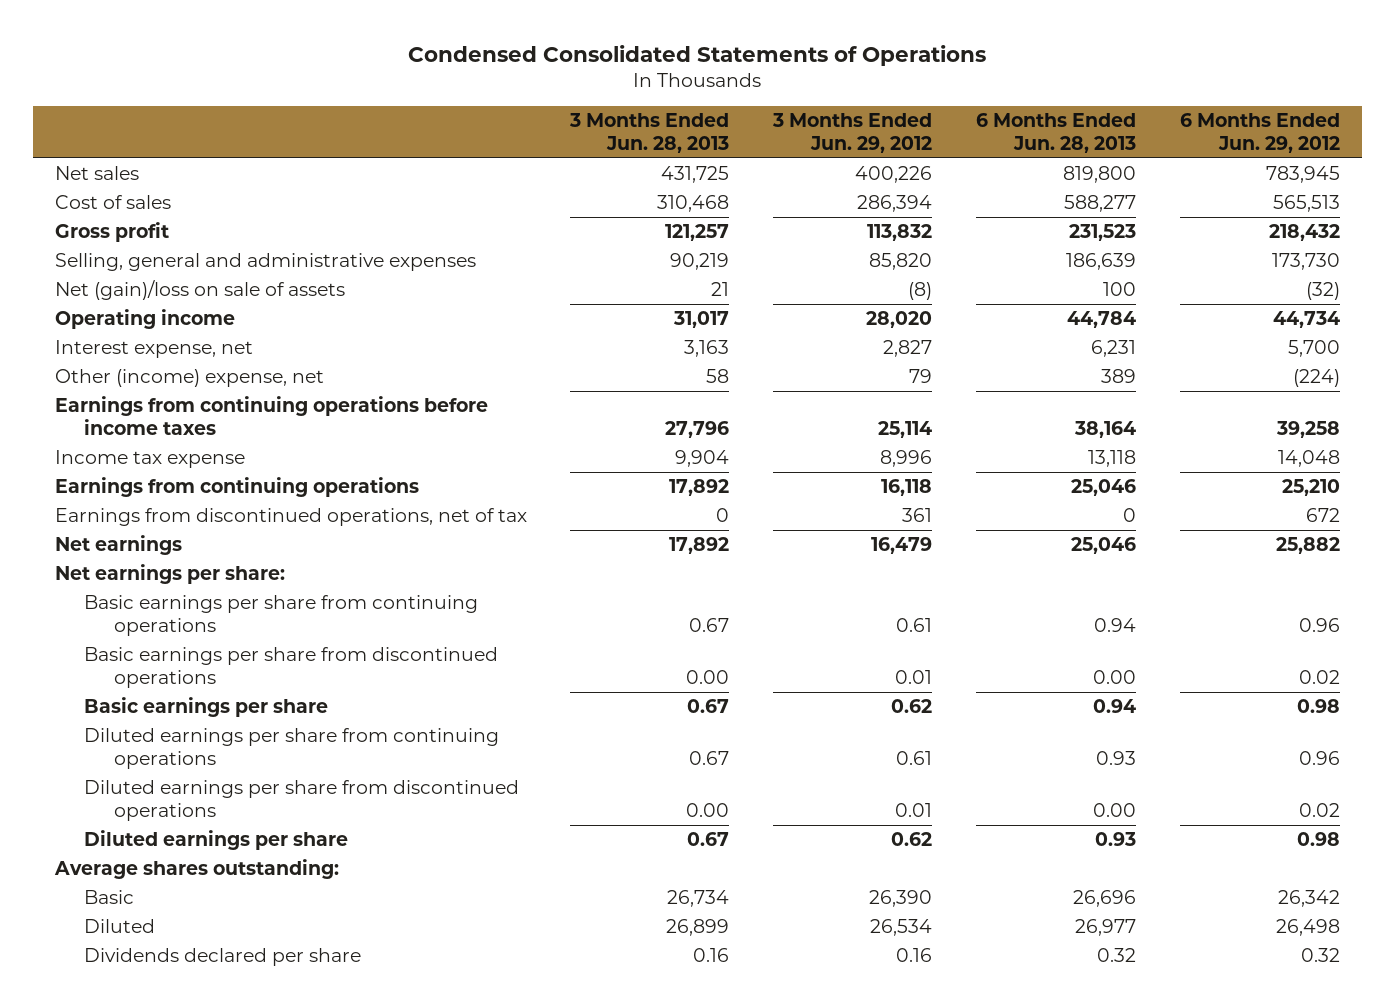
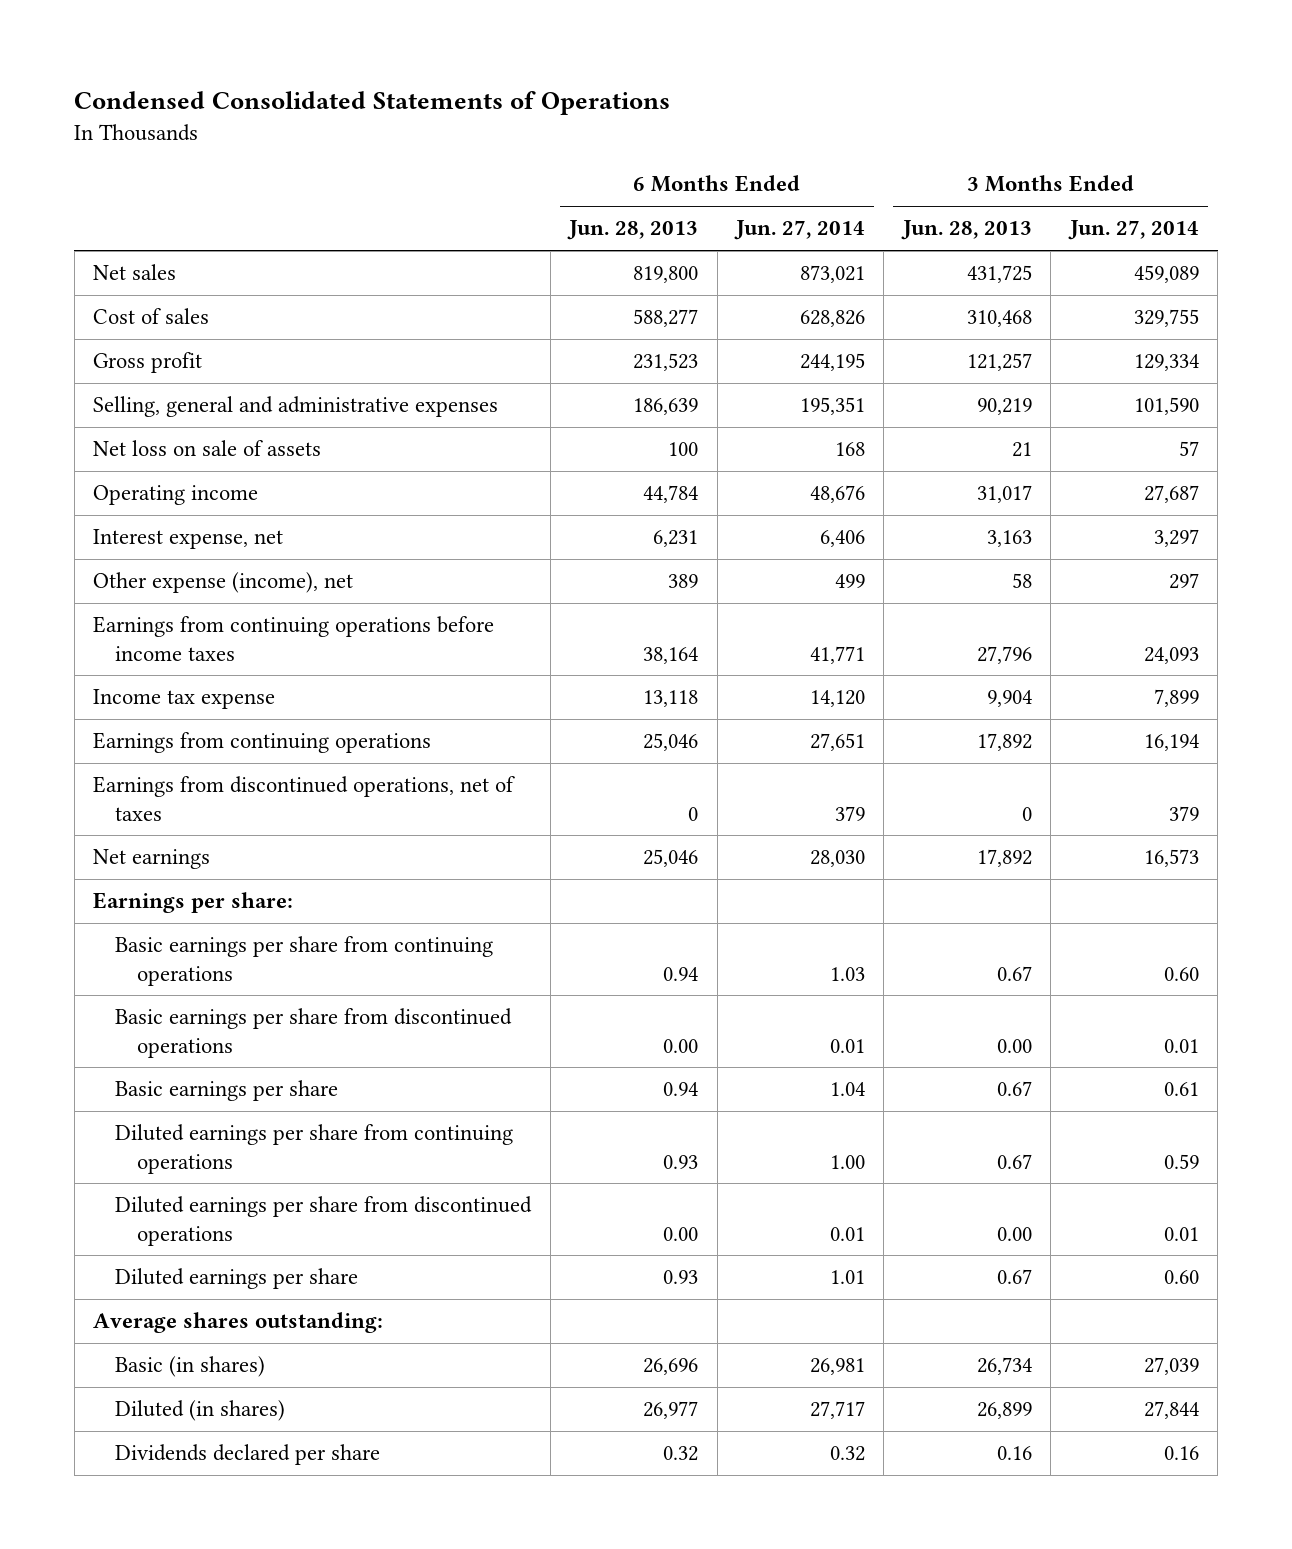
- | 3 Months Ended Jun. 28, 2013 | 3 Months Ended Jun. 29, 2012 | 6 Months Ended Jun. 28, 2013 | 6 Months Ended Jun. 29, 2012
+ | 6 Months Ended Jun. 28, 2013 | 6 Months Ended Jun. 27, 2014 | 3 Months Ended Jun. 28, 2013 | 3 Months Ended Jun. 27, 2014
- Net (gain)/loss on sale of assets | 21 | (8) | 100 | (32)
+ Net loss on sale of assets | 100 | 168 | 21 | 57
- Other (income) expense, net | 58 | 79 | 389 | (224)
+ Other expense (income), net | 389 | 499 | 58 | 297
- Earnings from discontinued operations, net of tax | 0 | 361 | 0 | 672
+ Earnings from discontinued operations, net of taxes | 0 | 379 | 0 | 379
- Net earnings per share:
+ Earnings per share:
- Basic | 26,734 | 26,390 | 26,696 | 26,342
- Diluted | 26,899 | 26,534 | 26,977 | 26,498
+ Basic (in shares) | 26,696 | 26,981 | 26,734 | 27,039
+ Diluted (in shares) | 26,977 | 27,717 | 26,899 | 27,844

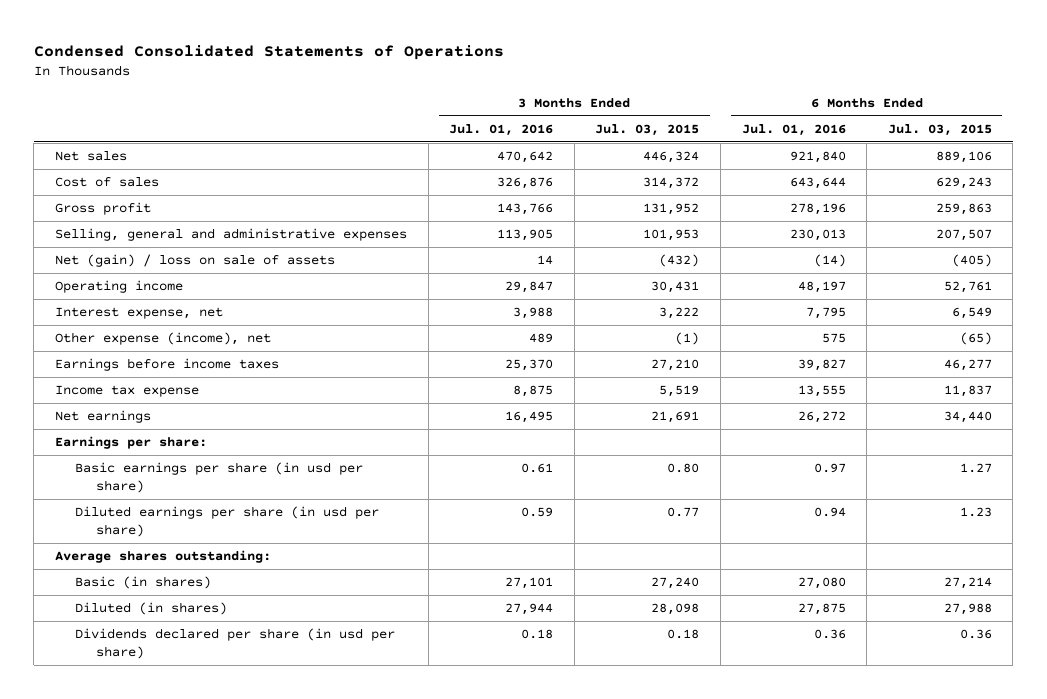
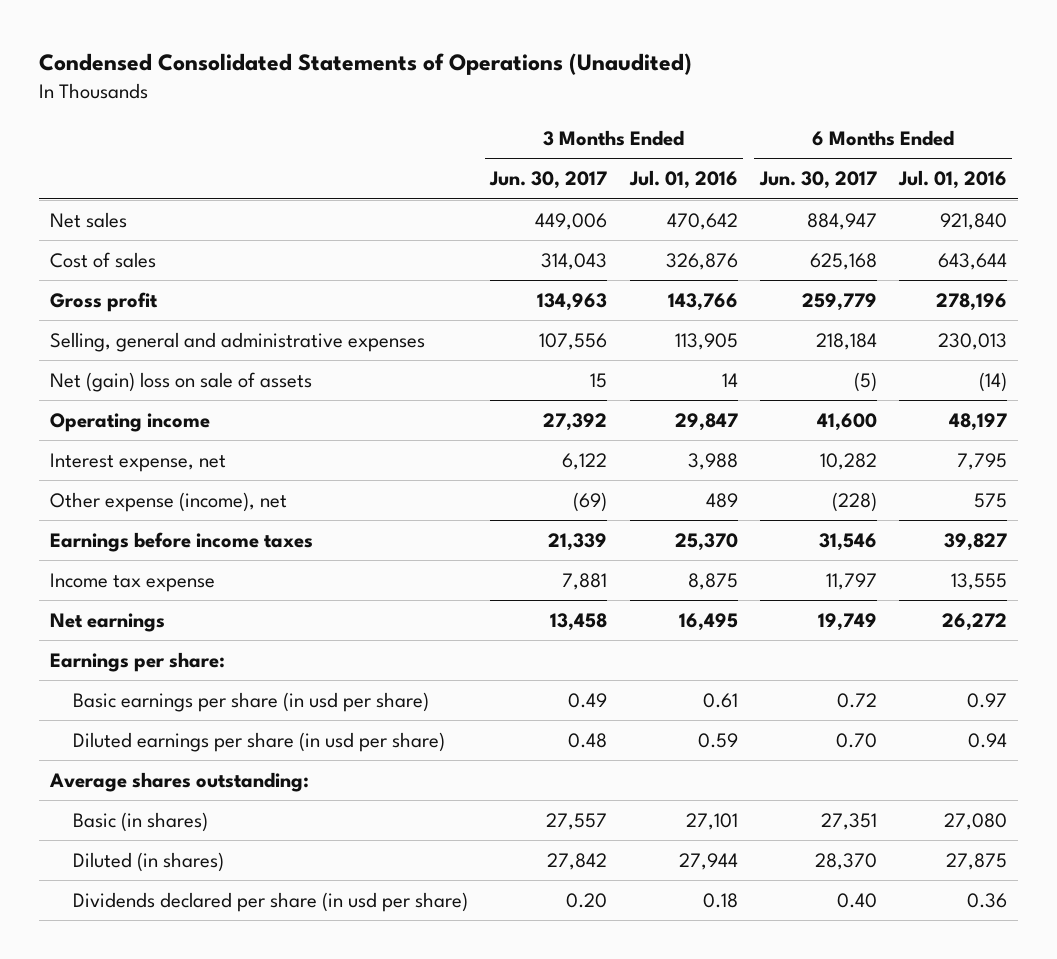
- Condensed Consolidated Statements of Operations
+ Condensed Consolidated Statements of Operations (Unaudited)
- | 3 Months Ended Jul. 01, 2016 | 3 Months Ended Jul. 03, 2015 | 6 Months Ended Jul. 01, 2016 | 6 Months Ended Jul. 03, 2015
+ | 3 Months Ended Jun. 30, 2017 | 3 Months Ended Jul. 01, 2016 | 6 Months Ended Jun. 30, 2017 | 6 Months Ended Jul. 01, 2016
- Net (gain) / loss on sale of assets | 14 | (432) | (14) | (405)
+ Net (gain) loss on sale of assets | 15 | 14 | (5) | (14)

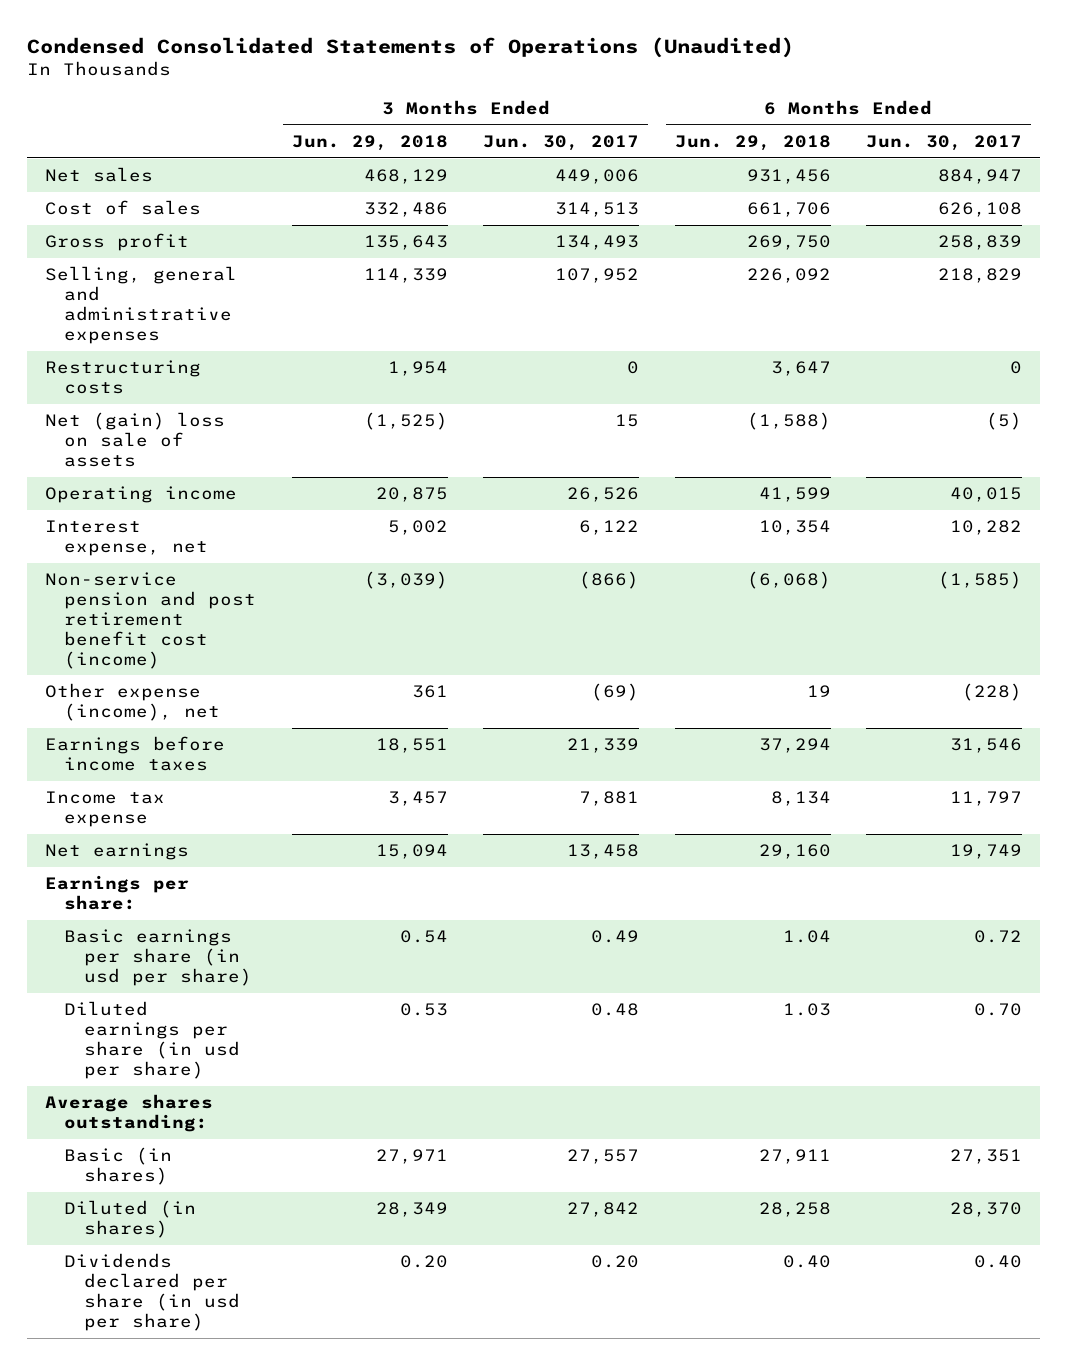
- | 3 Months Ended Jun. 30, 2017 | 3 Months Ended Jul. 01, 2016 | 6 Months Ended Jun. 30, 2017 | 6 Months Ended Jul. 01, 2016
+ | 3 Months Ended Jun. 29, 2018 | 3 Months Ended Jun. 30, 2017 | 6 Months Ended Jun. 29, 2018 | 6 Months Ended Jun. 30, 2017
- Cost of sales | 314,043 | 326,876 | 625,168 | 643,644
- Gross profit | 134,963 | 143,766 | 259,779 | 278,196
- Selling, general and administrative expenses | 107,556 | 113,905 | 218,184 | 230,013
+ Cost of sales | 332,486 | 314,513 | 661,706 | 626,108
+ Gross profit | 135,643 | 134,493 | 269,750 | 258,839
+ Selling, general and administrative expenses | 114,339 | 107,952 | 226,092 | 218,829
+ Restructuring costs | 1,954 | 0 | 3,647 | 0
- Operating income | 27,392 | 29,847 | 41,600 | 48,197
+ Operating income | 20,875 | 26,526 | 41,599 | 40,015
+ Non-service pension and post retirement benefit cost (income) | (3,039) | (866) | (6,068) | (1,585)

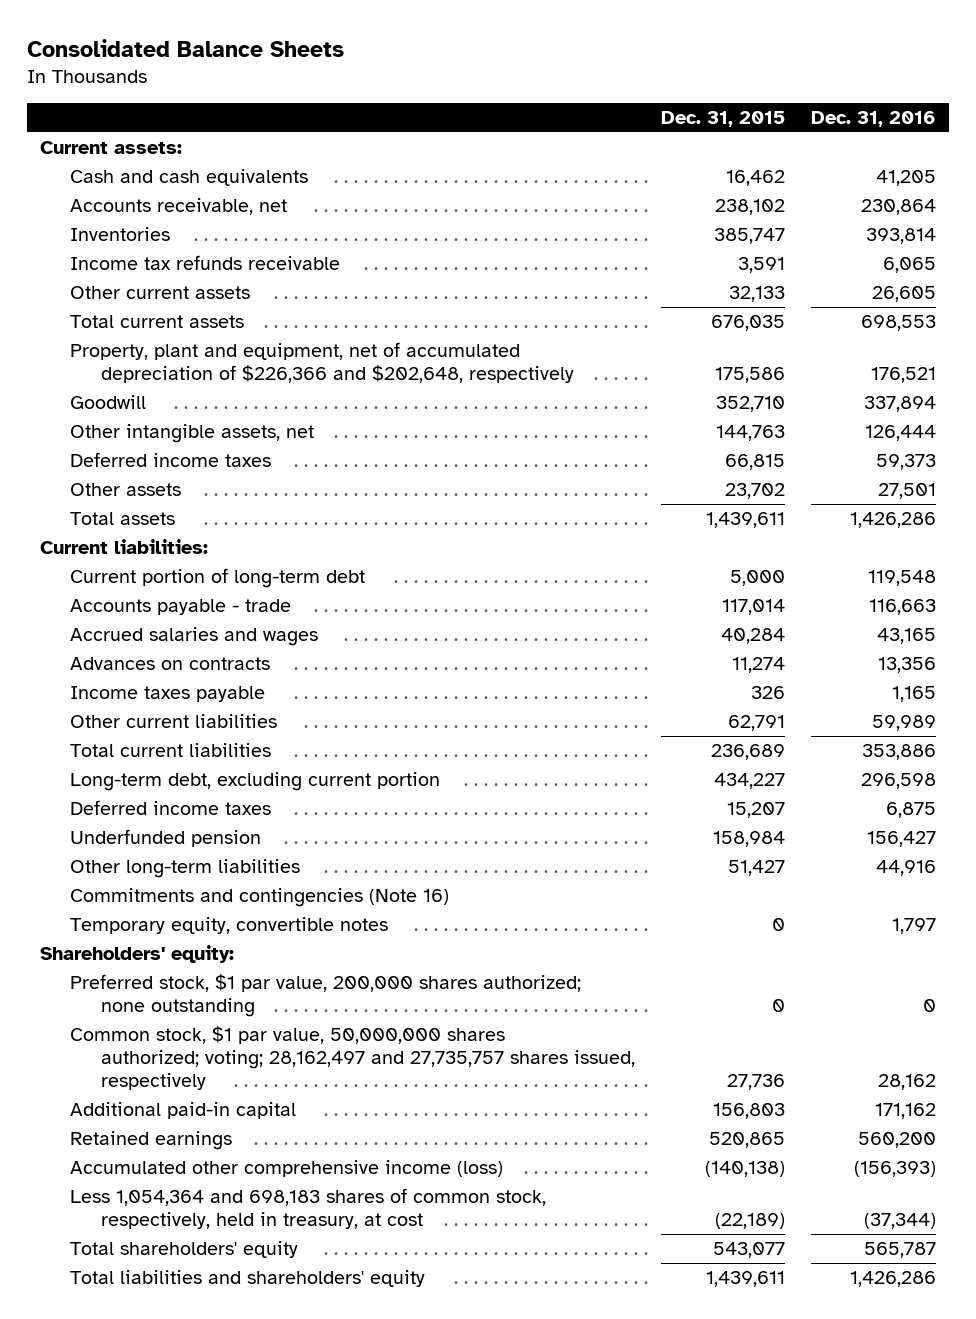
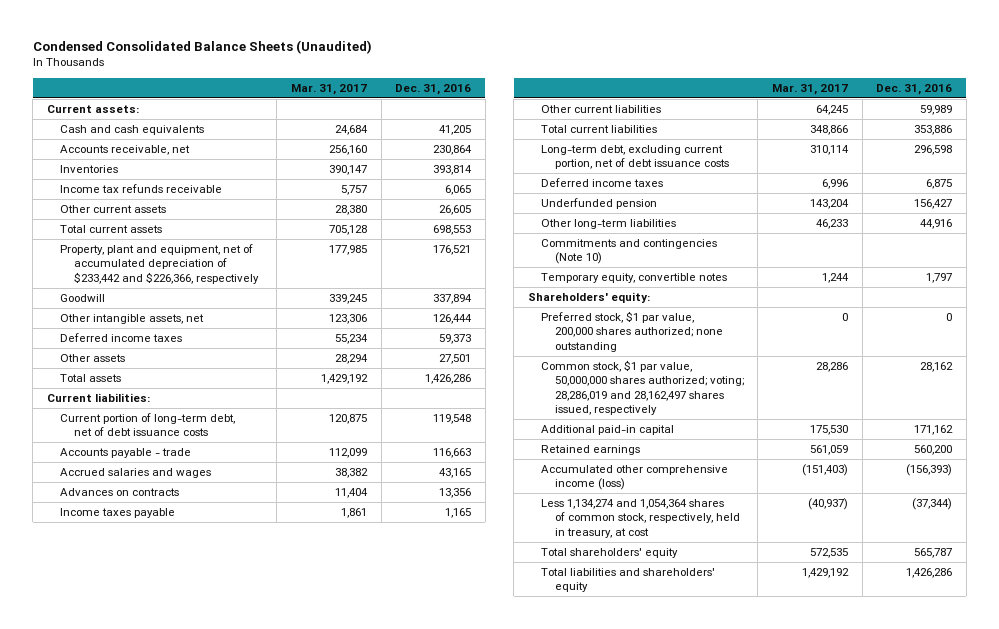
- Consolidated Balance Sheets
+ Condensed Consolidated Balance Sheets (Unaudited)
- | Dec. 31, 2015 | Dec. 31, 2016
+ | Mar. 31, 2017 | Dec. 31, 2016
- Property, plant and equipment, net of accumulated depreciation of $226,366 and $202,648, respectively | 175,586 | 176,521
+ Property, plant and equipment, net of accumulated depreciation of $233,442 and $226,366, respectively | 177,985 | 176,521
- Current portion of long-term debt | 5,000 | 119,548
+ Current portion of long-term debt, net of debt issuance costs | 120,875 | 119,548
- Long-term debt, excluding current portion | 434,227 | 296,598
+ Long-term debt, excluding current portion, net of debt issuance costs | 310,114 | 296,598
- Commitments and contingencies (Note 16)
+ Commitments and contingencies (Note 10)
- Common stock, $1 par value, 50,000,000 shares authorized; voting; 28,162,497 and 27,735,757 shares issued, respectively | 27,736 | 28,162
+ Common stock, $1 par value, 50,000,000 shares authorized; voting; 28,286,019 and 28,162,497 shares issued, respectively | 28,286 | 28,162
- Less 1,054,364 and 698,183 shares of common stock, respectively, held in treasury, at cost | (22,189) | (37,344)
+ Less 1,134,274 and 1,054,364 shares of common stock, respectively, held in treasury, at cost | (40,937) | (37,344)

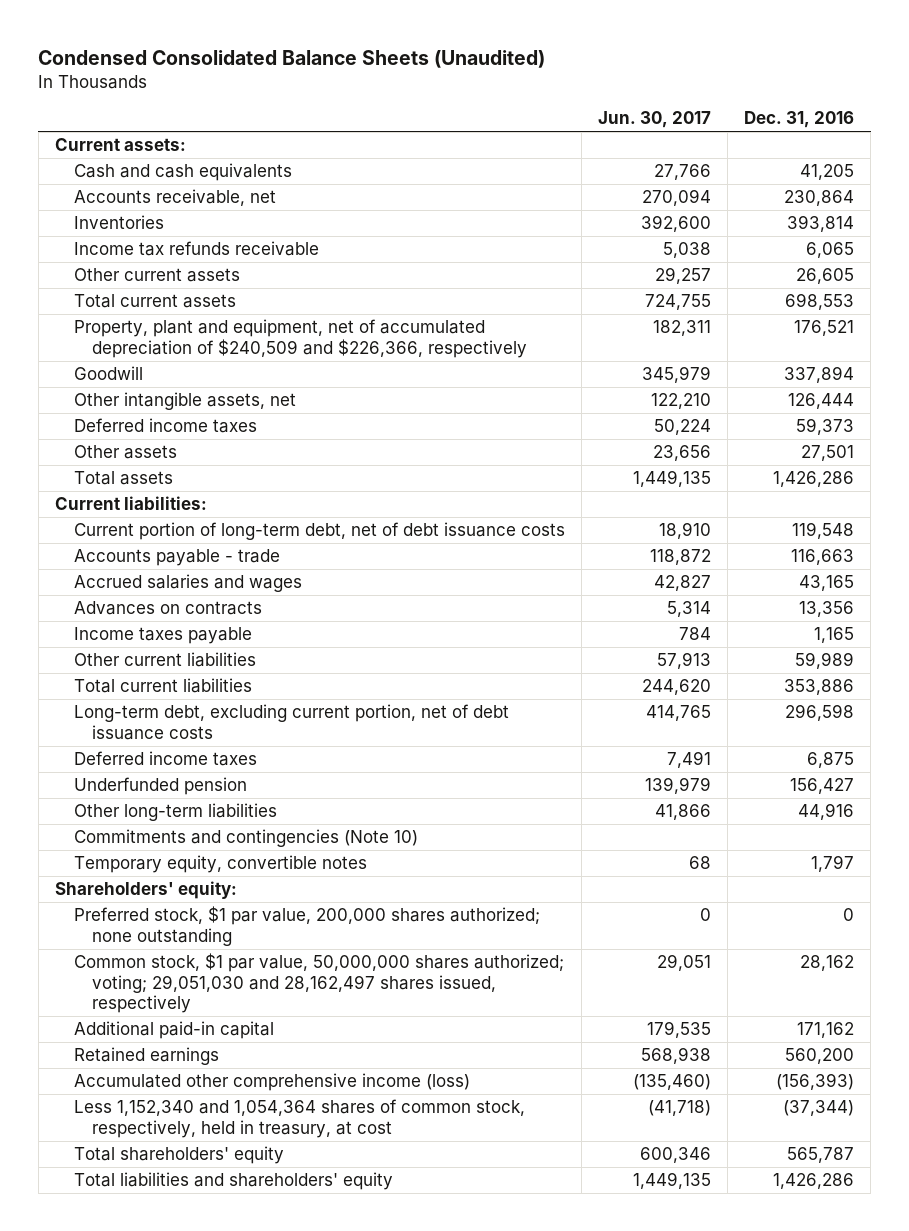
- | Mar. 31, 2017 | Dec. 31, 2016
+ | Jun. 30, 2017 | Dec. 31, 2016
- Property, plant and equipment, net of accumulated depreciation of $233,442 and $226,366, respectively | 177,985 | 176,521
+ Property, plant and equipment, net of accumulated depreciation of $240,509 and $226,366, respectively | 182,311 | 176,521
- Common stock, $1 par value, 50,000,000 shares authorized; voting; 28,286,019 and 28,162,497 shares issued, respectively | 28,286 | 28,162
+ Common stock, $1 par value, 50,000,000 shares authorized; voting; 29,051,030 and 28,162,497 shares issued, respectively | 29,051 | 28,162
- Less 1,134,274 and 1,054,364 shares of common stock, respectively, held in treasury, at cost | (40,937) | (37,344)
+ Less 1,152,340 and 1,054,364 shares of common stock, respectively, held in treasury, at cost | (41,718) | (37,344)

